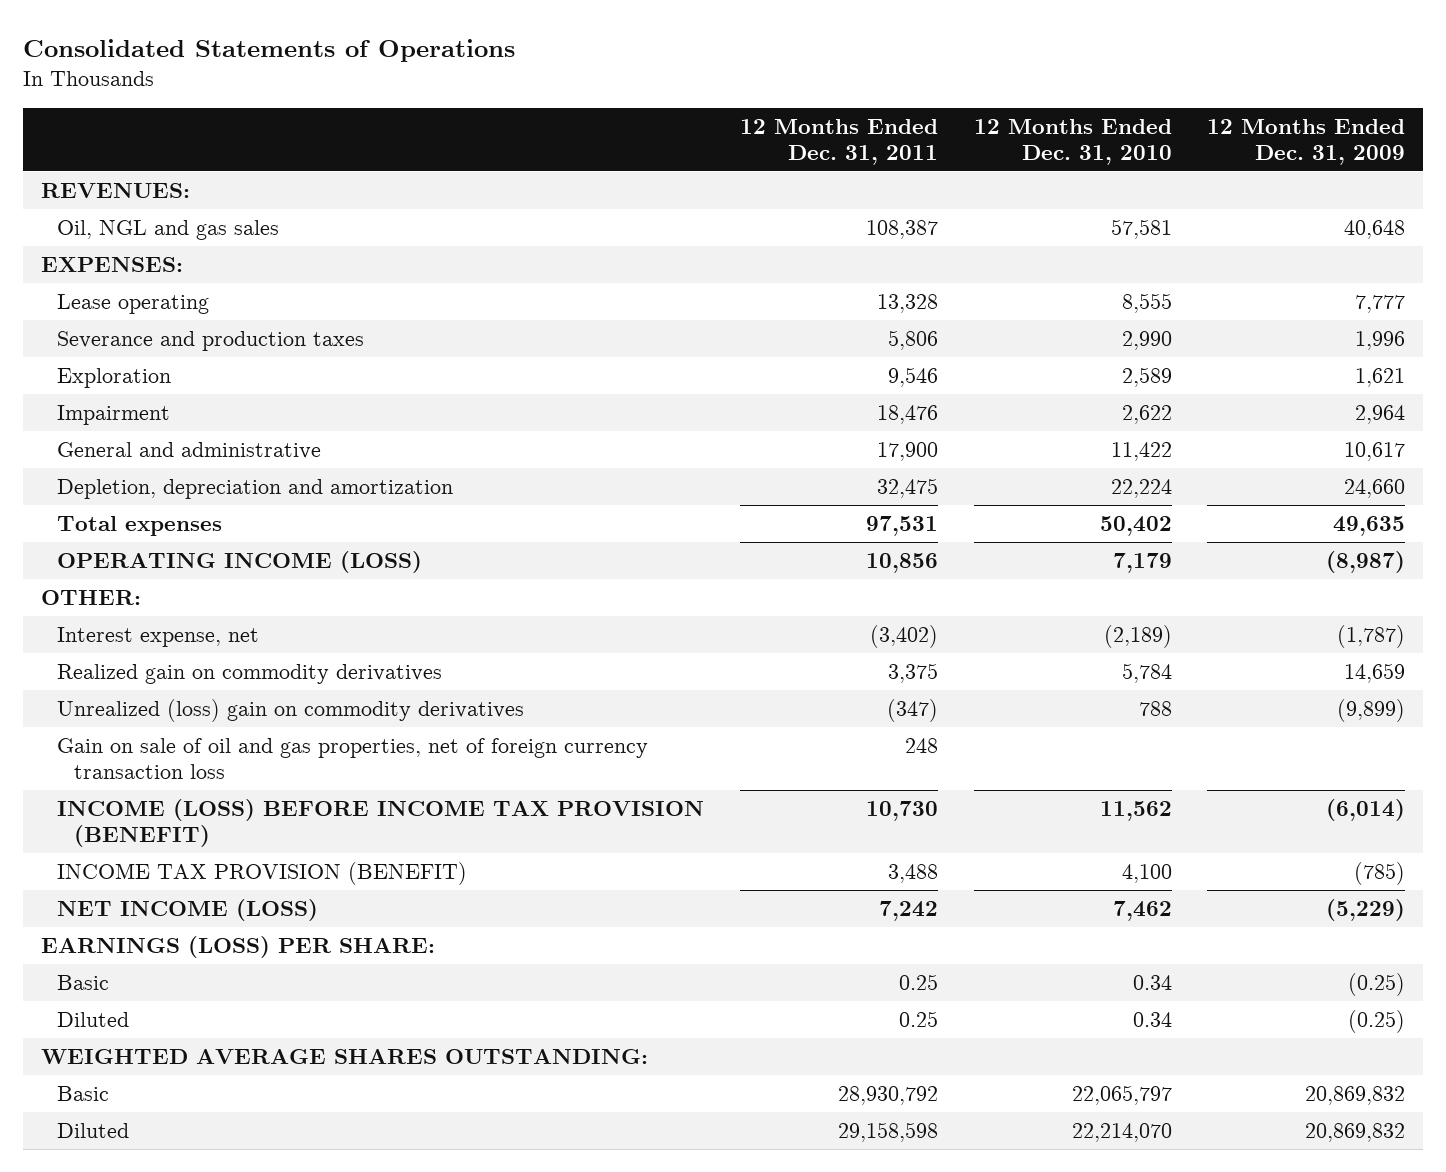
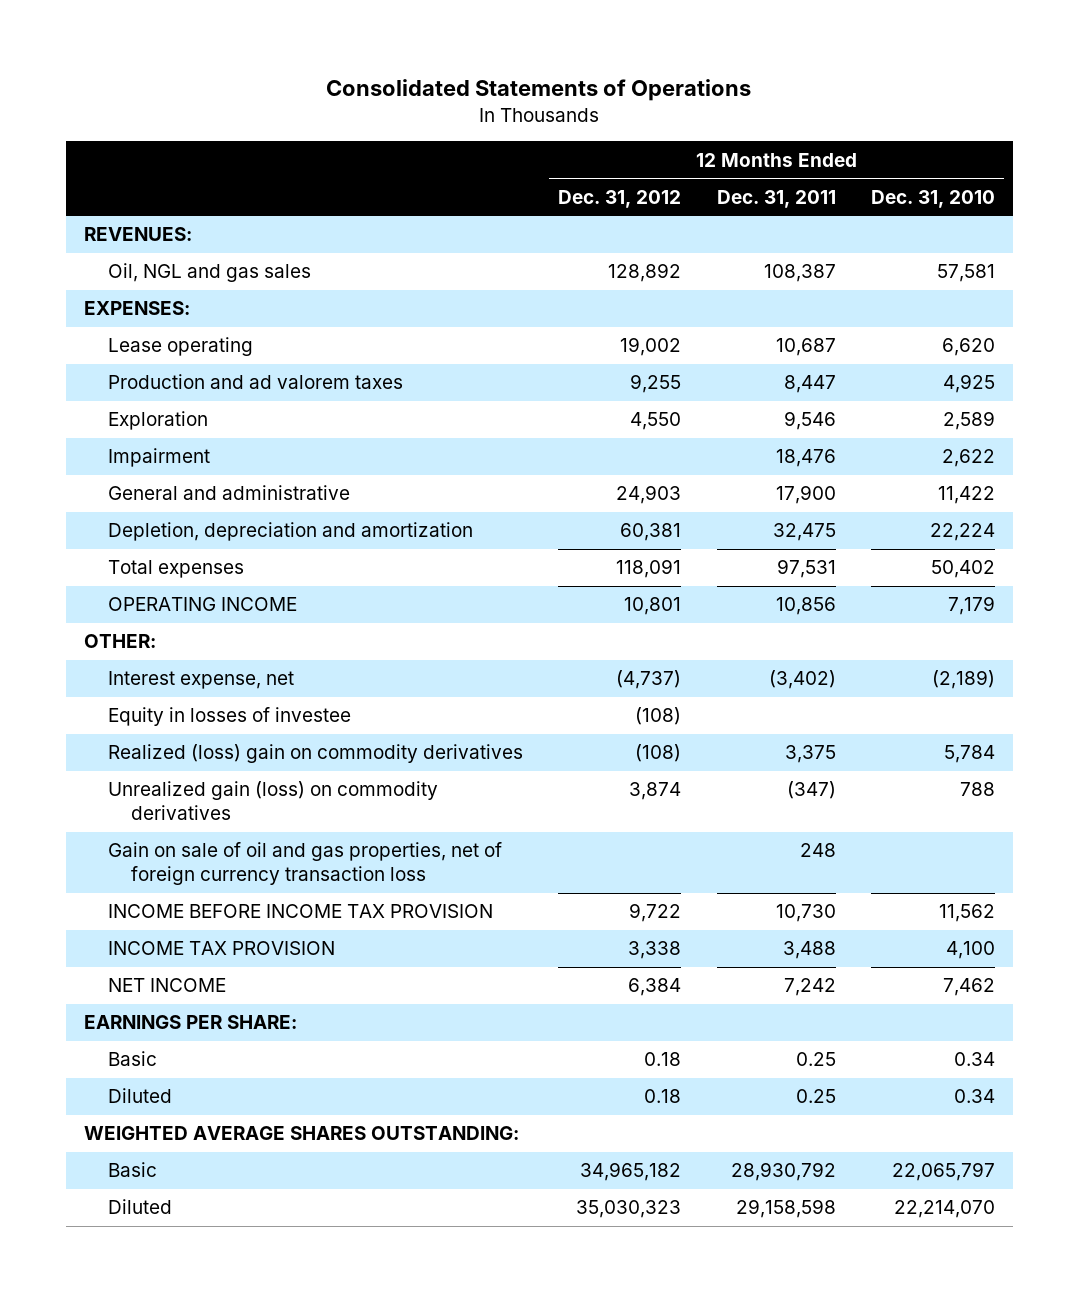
- | 12 Months Ended Dec. 31, 2011 | 12 Months Ended Dec. 31, 2010 | 12 Months Ended Dec. 31, 2009
+ | 12 Months Ended Dec. 31, 2012 | 12 Months Ended Dec. 31, 2011 | 12 Months Ended Dec. 31, 2010
- Lease operating | 13,328 | 8,555 | 7,777
- Severance and production taxes | 5,806 | 2,990 | 1,996
+ Lease operating | 19,002 | 10,687 | 6,620
+ Production and ad valorem taxes | 9,255 | 8,447 | 4,925
- OPERATING INCOME (LOSS) | 10,856 | 7,179 | (8,987)
+ OPERATING INCOME | 10,801 | 10,856 | 7,179
- Realized gain on commodity derivatives | 3,375 | 5,784 | 14,659
- Unrealized (loss) gain on commodity derivatives | (347) | 788 | (9,899)
+ Equity in losses of investee | (108) | |
+ Realized (loss) gain on commodity derivatives | (108) | 3,375 | 5,784
+ Unrealized gain (loss) on commodity derivatives | 3,874 | (347) | 788
- INCOME (LOSS) BEFORE INCOME TAX PROVISION (BENEFIT) | 10,730 | 11,562 | (6,014)
- INCOME TAX PROVISION (BENEFIT) | 3,488 | 4,100 | (785)
- NET INCOME (LOSS) | 7,242 | 7,462 | (5,229)
- EARNINGS (LOSS) PER SHARE:
+ INCOME BEFORE INCOME TAX PROVISION | 9,722 | 10,730 | 11,562
+ INCOME TAX PROVISION | 3,338 | 3,488 | 4,100
+ NET INCOME | 6,384 | 7,242 | 7,462
+ EARNINGS PER SHARE:

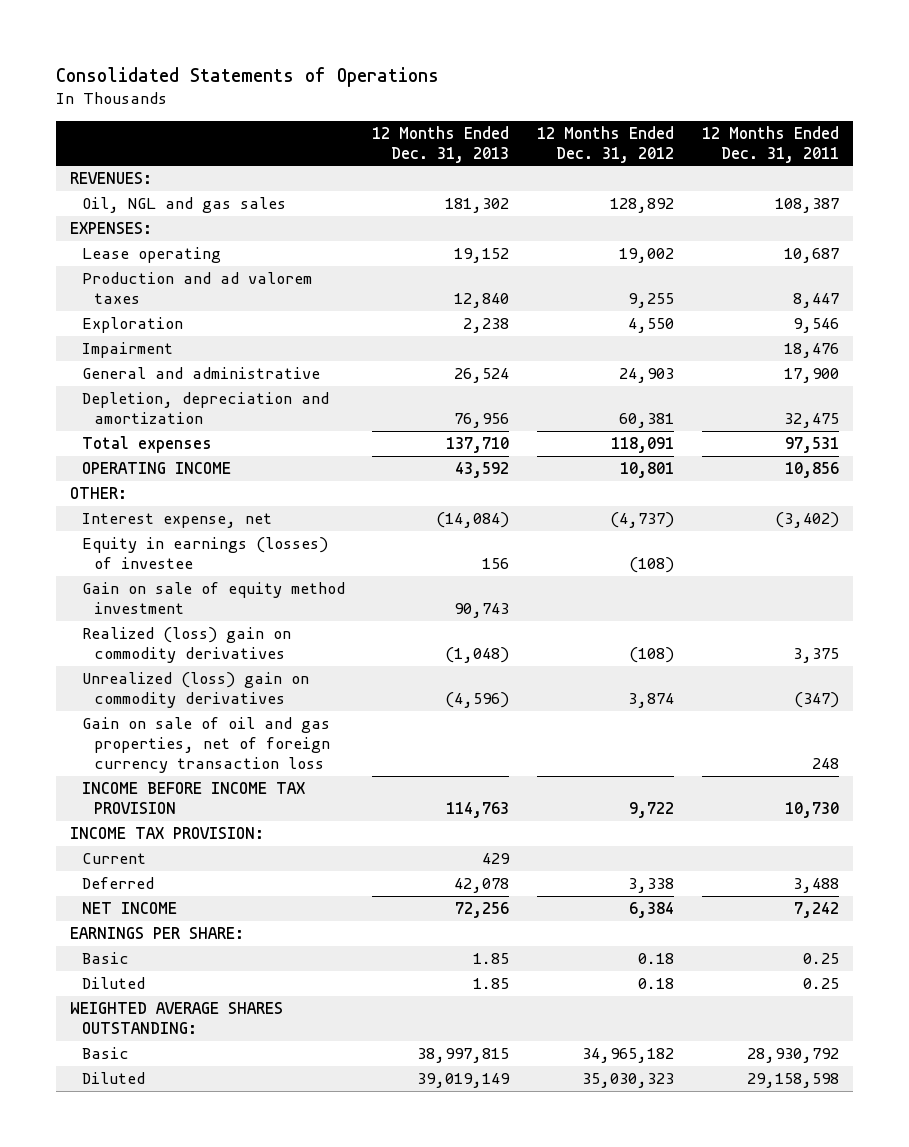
- | 12 Months Ended Dec. 31, 2012 | 12 Months Ended Dec. 31, 2011 | 12 Months Ended Dec. 31, 2010
+ | 12 Months Ended Dec. 31, 2013 | 12 Months Ended Dec. 31, 2012 | 12 Months Ended Dec. 31, 2011
- Equity in losses of investee | (108) | |
+ Equity in earnings (losses) of investee | 156 | (108) |
+ Gain on sale of equity method investment | 90,743 | |
- Unrealized gain (loss) on commodity derivatives | 3,874 | (347) | 788
+ Unrealized (loss) gain on commodity derivatives | (4,596) | 3,874 | (347)
- INCOME TAX PROVISION | 3,338 | 3,488 | 4,100
+ INCOME TAX PROVISION:
+ Current | 429 | |
+ Deferred | 42,078 | 3,338 | 3,488

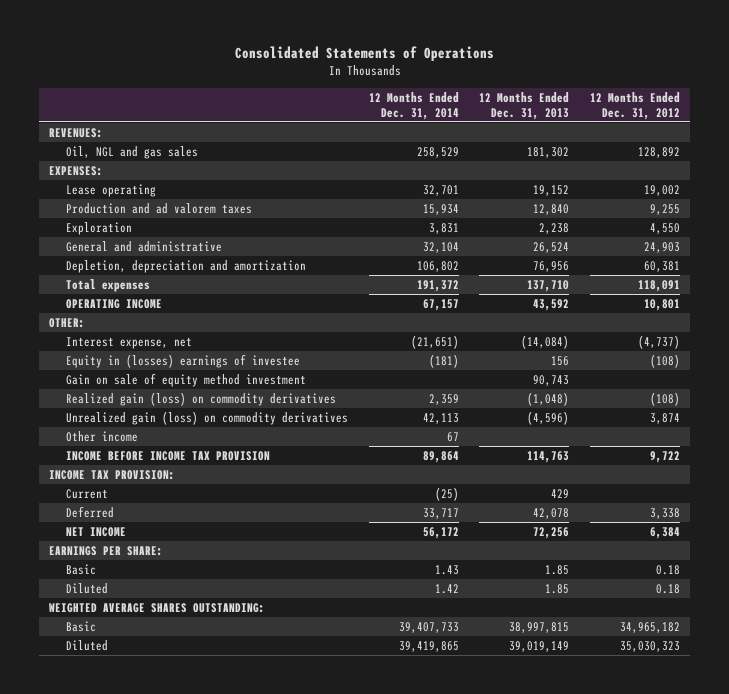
- | 12 Months Ended Dec. 31, 2013 | 12 Months Ended Dec. 31, 2012 | 12 Months Ended Dec. 31, 2011
+ | 12 Months Ended Dec. 31, 2014 | 12 Months Ended Dec. 31, 2013 | 12 Months Ended Dec. 31, 2012
- Impairment | | | 18,476
- Equity in earnings (losses) of investee | 156 | (108) |
+ Equity in (losses) earnings of investee | (181) | 156 | (108)
- Realized (loss) gain on commodity derivatives | (1,048) | (108) | 3,375
- Unrealized (loss) gain on commodity derivatives | (4,596) | 3,874 | (347)
- Gain on sale of oil and gas properties, net of foreign currency transaction loss | | | 248
+ Realized gain (loss) on commodity derivatives | 2,359 | (1,048) | (108)
+ Unrealized gain (loss) on commodity derivatives | 42,113 | (4,596) | 3,874
+ Other income | 67 | |

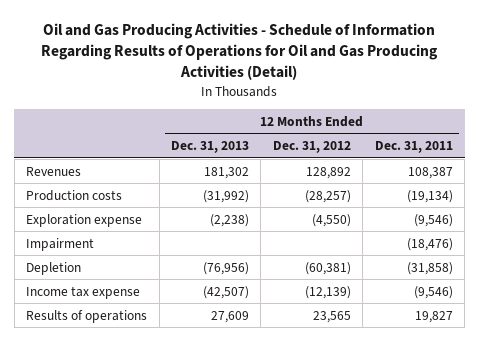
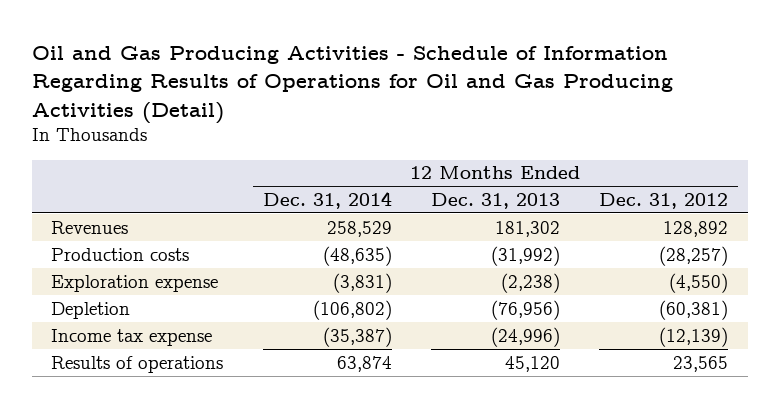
- | 12 Months Ended Dec. 31, 2013 | 12 Months Ended Dec. 31, 2012 | 12 Months Ended Dec. 31, 2011
+ | 12 Months Ended Dec. 31, 2014 | 12 Months Ended Dec. 31, 2013 | 12 Months Ended Dec. 31, 2012
- Impairment | | | (18,476)
- Income tax expense | (42,507) | (12,139) | (9,546)
- Results of operations | 27,609 | 23,565 | 19,827
+ Income tax expense | (35,387) | (24,996) | (12,139)
+ Results of operations | 63,874 | 45,120 | 23,565

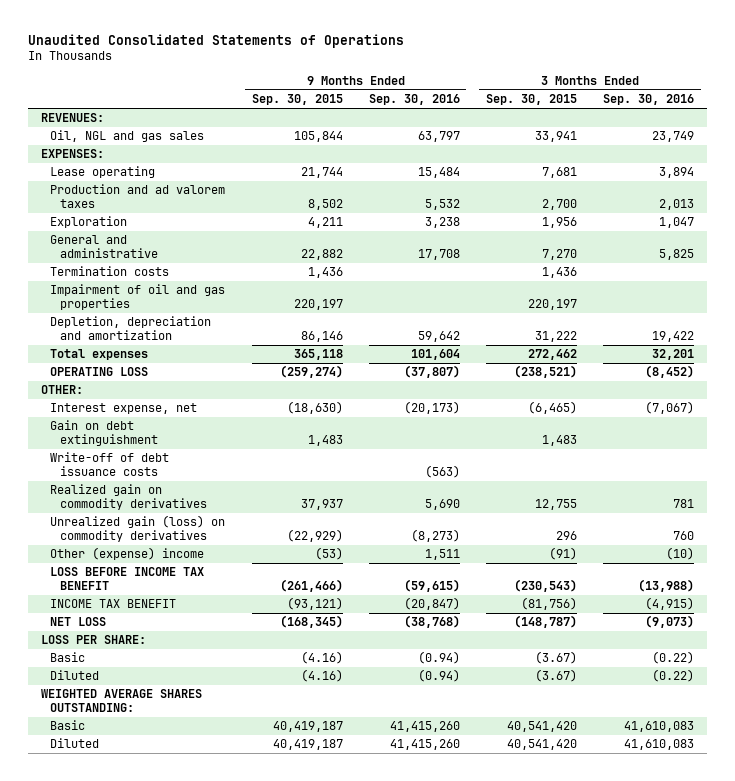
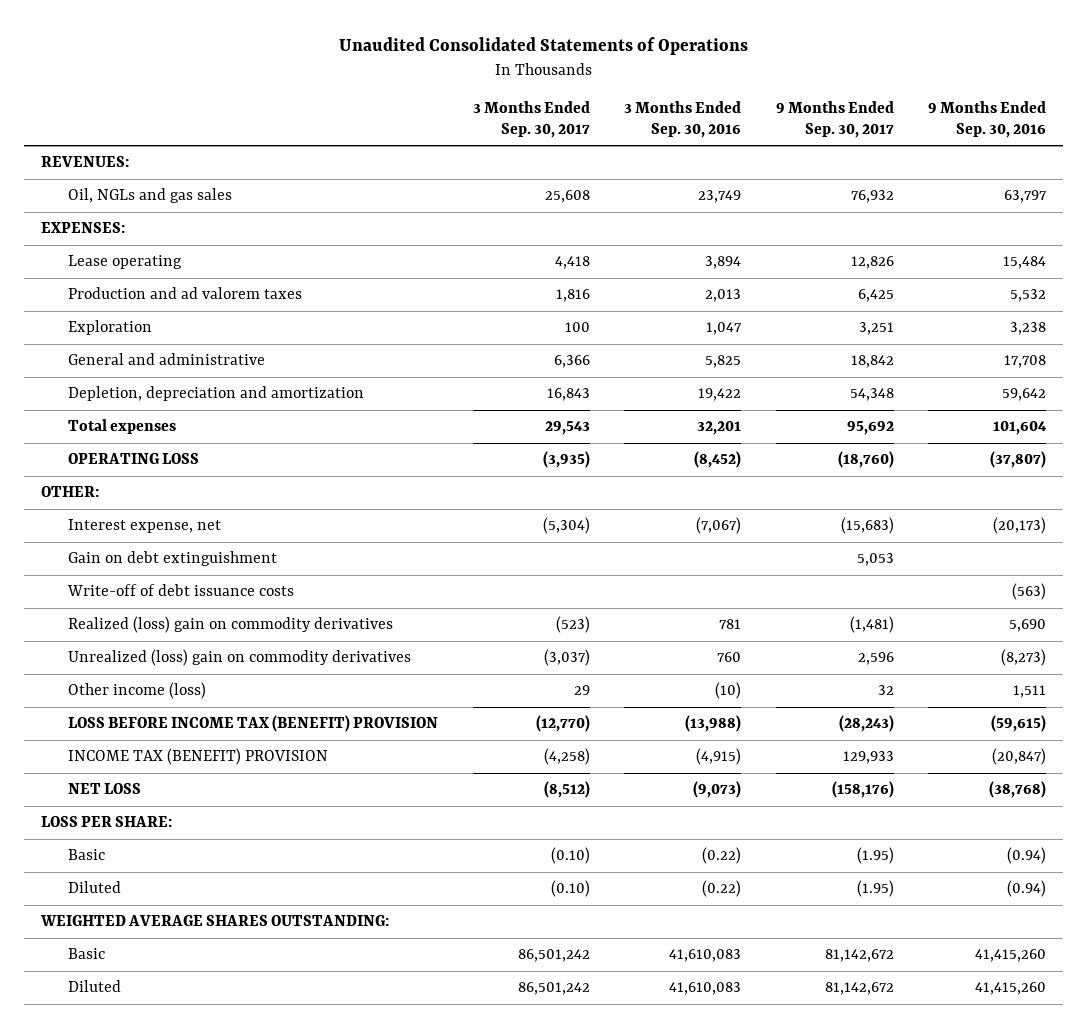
- | 9 Months Ended Sep. 30, 2015 | 9 Months Ended Sep. 30, 2016 | 3 Months Ended Sep. 30, 2015 | 3 Months Ended Sep. 30, 2016
+ | 3 Months Ended Sep. 30, 2017 | 3 Months Ended Sep. 30, 2016 | 9 Months Ended Sep. 30, 2017 | 9 Months Ended Sep. 30, 2016
- Oil, NGL and gas sales | 105,844 | 63,797 | 33,941 | 23,749
+ Oil, NGLs and gas sales | 25,608 | 23,749 | 76,932 | 63,797
- Termination costs | 1,436 | | 1,436 |
- Impairment of oil and gas properties | 220,197 | | 220,197 |
- Realized gain on commodity derivatives | 37,937 | 5,690 | 12,755 | 781
- Unrealized gain (loss) on commodity derivatives | (22,929) | (8,273) | 296 | 760
- Other (expense) income | (53) | 1,511 | (91) | (10)
- LOSS BEFORE INCOME TAX BENEFIT | (261,466) | (59,615) | (230,543) | (13,988)
- INCOME TAX BENEFIT | (93,121) | (20,847) | (81,756) | (4,915)
+ Realized (loss) gain on commodity derivatives | (523) | 781 | (1,481) | 5,690
+ Unrealized (loss) gain on commodity derivatives | (3,037) | 760 | 2,596 | (8,273)
+ Other income (loss) | 29 | (10) | 32 | 1,511
+ LOSS BEFORE INCOME TAX (BENEFIT) PROVISION | (12,770) | (13,988) | (28,243) | (59,615)
+ INCOME TAX (BENEFIT) PROVISION | (4,258) | (4,915) | 129,933 | (20,847)

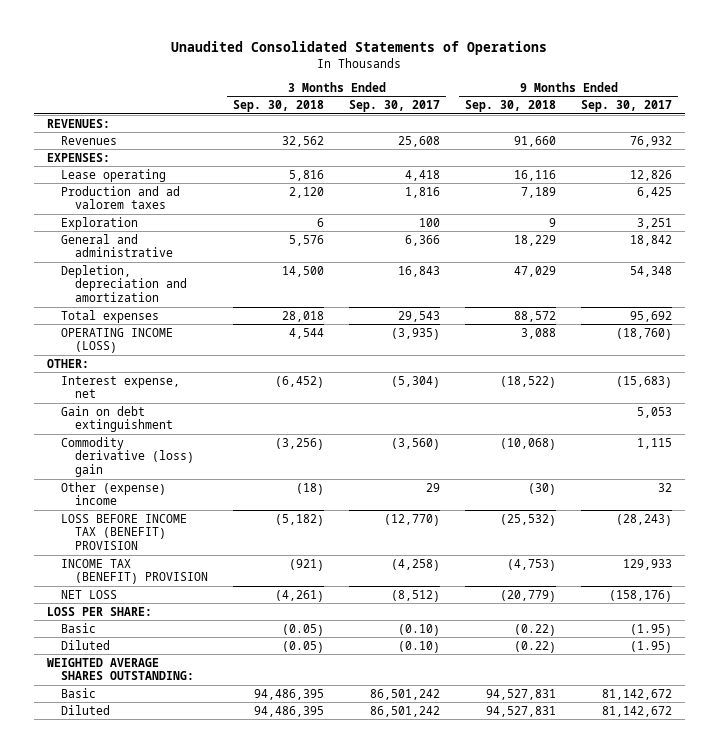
- | 3 Months Ended Sep. 30, 2017 | 3 Months Ended Sep. 30, 2016 | 9 Months Ended Sep. 30, 2017 | 9 Months Ended Sep. 30, 2016
+ | 3 Months Ended Sep. 30, 2018 | 3 Months Ended Sep. 30, 2017 | 9 Months Ended Sep. 30, 2018 | 9 Months Ended Sep. 30, 2017
- Oil, NGLs and gas sales | 25,608 | 23,749 | 76,932 | 63,797
+ Revenues | 32,562 | 25,608 | 91,660 | 76,932
- OPERATING LOSS | (3,935) | (8,452) | (18,760) | (37,807)
+ OPERATING INCOME (LOSS) | 4,544 | (3,935) | 3,088 | (18,760)
- Write-off of debt issuance costs | | | | (563)
- Realized (loss) gain on commodity derivatives | (523) | 781 | (1,481) | 5,690
- Unrealized (loss) gain on commodity derivatives | (3,037) | 760 | 2,596 | (8,273)
- Other income (loss) | 29 | (10) | 32 | 1,511
+ Commodity derivative (loss) gain | (3,256) | (3,560) | (10,068) | 1,115
+ Other (expense) income | (18) | 29 | (30) | 32

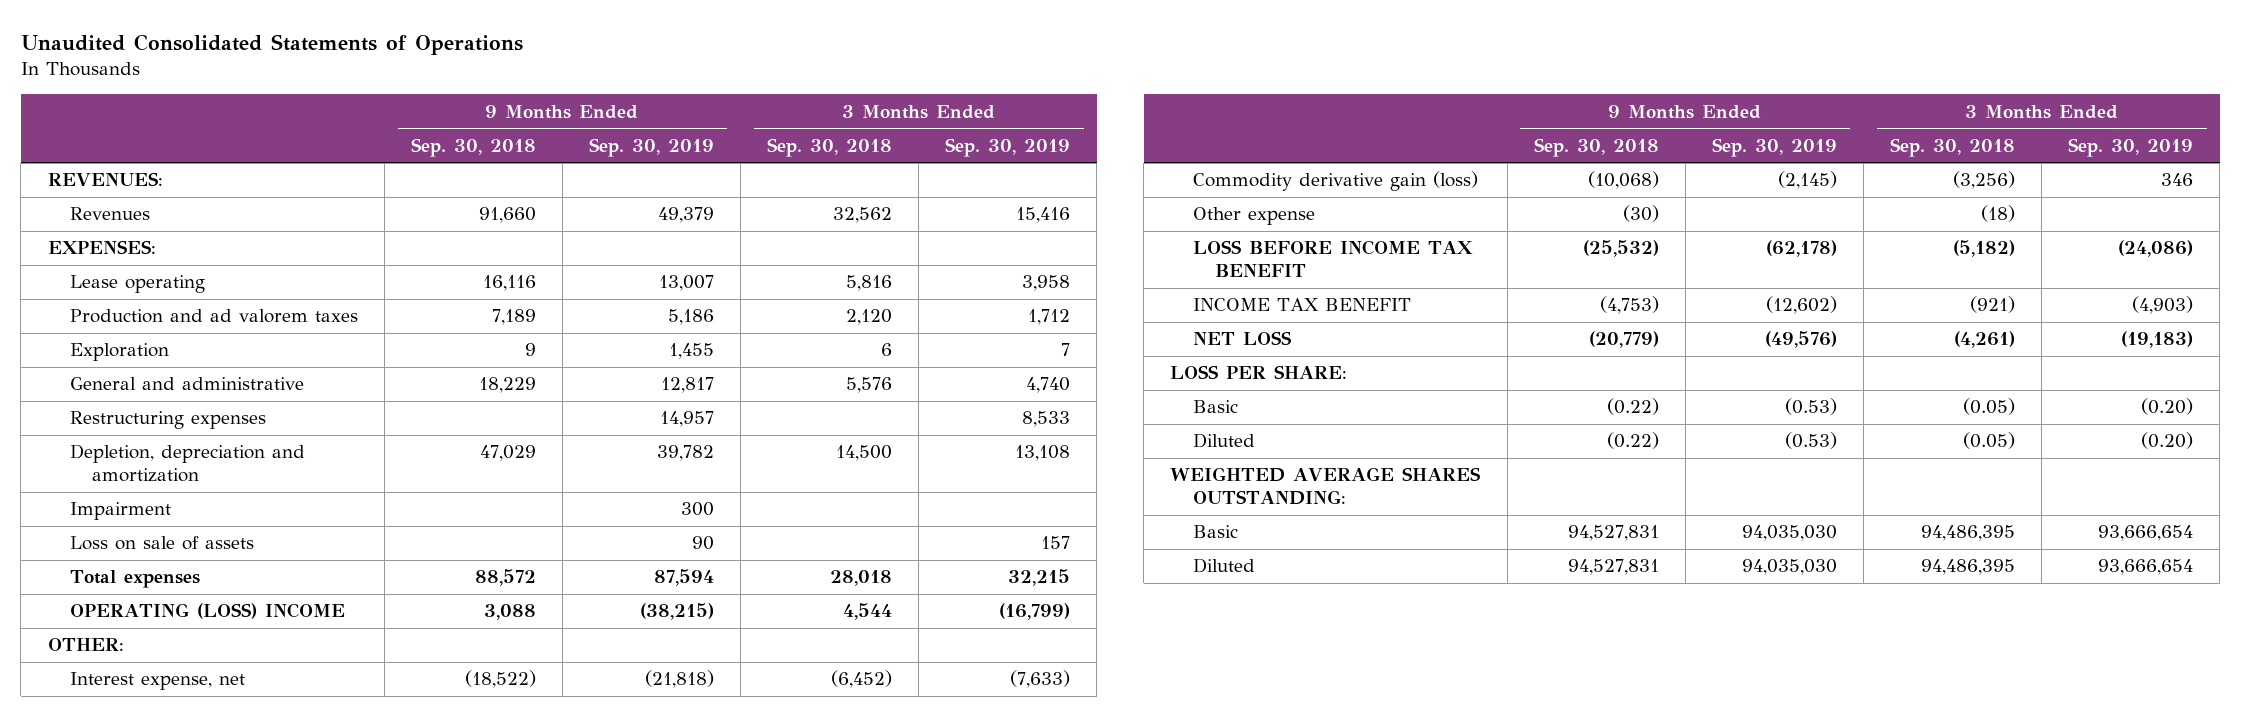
- | 3 Months Ended Sep. 30, 2018 | 3 Months Ended Sep. 30, 2017 | 9 Months Ended Sep. 30, 2018 | 9 Months Ended Sep. 30, 2017
+ | 9 Months Ended Sep. 30, 2018 | 9 Months Ended Sep. 30, 2019 | 3 Months Ended Sep. 30, 2018 | 3 Months Ended Sep. 30, 2019
+ Restructuring expenses | | 14,957 | | 8,533
+ Impairment | | 300 | |
+ Loss on sale of assets | | 90 | | 157
- OPERATING INCOME (LOSS) | 4,544 | (3,935) | 3,088 | (18,760)
+ OPERATING (LOSS) INCOME | 3,088 | (38,215) | 4,544 | (16,799)
- Gain on debt extinguishment | | | | 5,053
- Commodity derivative (loss) gain | (3,256) | (3,560) | (10,068) | 1,115
- Other (expense) income | (18) | 29 | (30) | 32
- LOSS BEFORE INCOME TAX (BENEFIT) PROVISION | (5,182) | (12,770) | (25,532) | (28,243)
- INCOME TAX (BENEFIT) PROVISION | (921) | (4,258) | (4,753) | 129,933
+ Commodity derivative gain (loss) | (10,068) | (2,145) | (3,256) | 346
+ Other expense | (30) | | (18) |
+ LOSS BEFORE INCOME TAX BENEFIT | (25,532) | (62,178) | (5,182) | (24,086)
+ INCOME TAX BENEFIT | (4,753) | (12,602) | (921) | (4,903)

